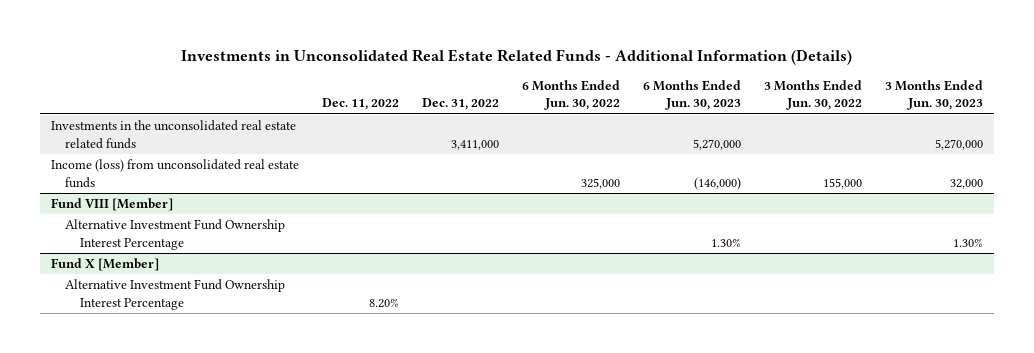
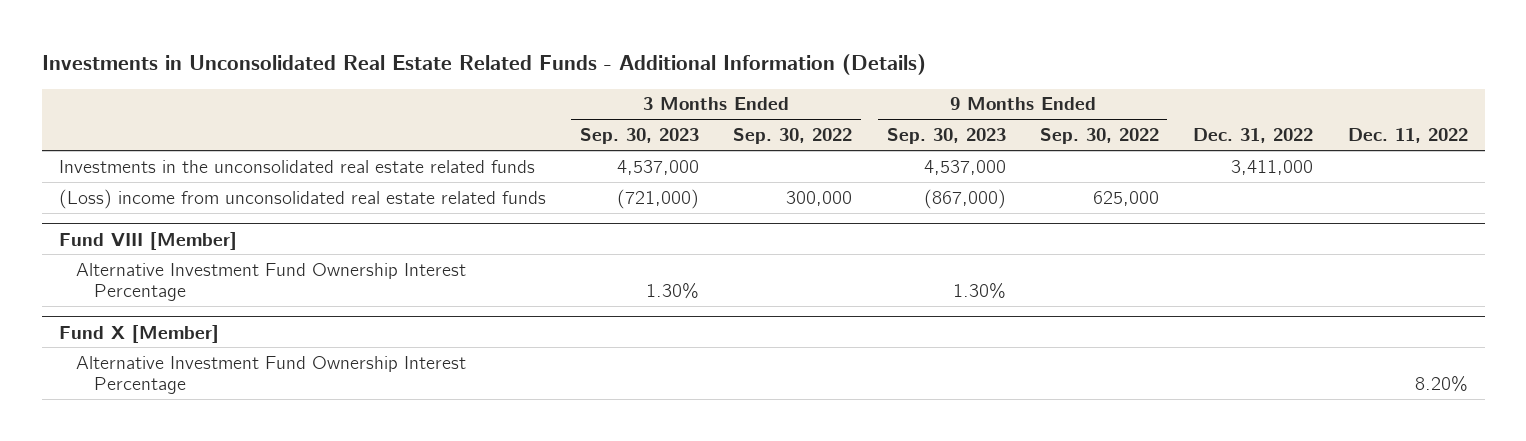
- | Dec. 11, 2022 | Dec. 31, 2022 | 6 Months Ended Jun. 30, 2022 | 6 Months Ended Jun. 30, 2023 | 3 Months Ended Jun. 30, 2022 | 3 Months Ended Jun. 30, 2023
+ | 3 Months Ended Sep. 30, 2023 | 3 Months Ended Sep. 30, 2022 | 9 Months Ended Sep. 30, 2023 | 9 Months Ended Sep. 30, 2022 | Dec. 31, 2022 | Dec. 11, 2022
- Income (loss) from unconsolidated real estate funds | | | 325,000 | (146,000) | 155,000 | 32,000
+ (Loss) income from unconsolidated real estate related funds | (721,000) | 300,000 | (867,000) | 625,000 | |

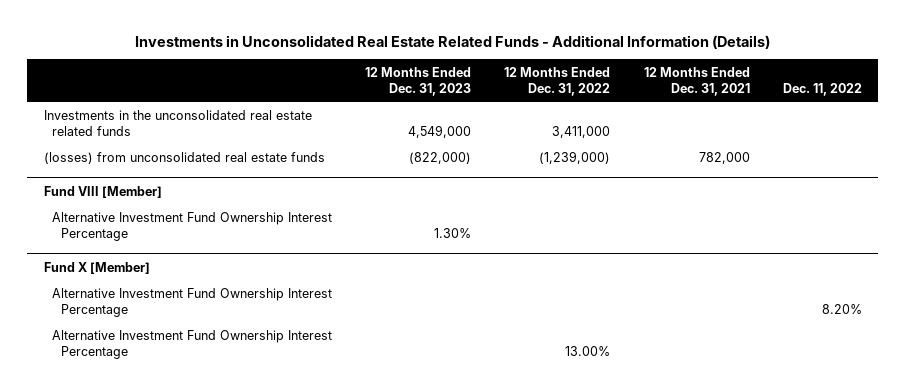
- | 3 Months Ended Sep. 30, 2023 | 3 Months Ended Sep. 30, 2022 | 9 Months Ended Sep. 30, 2023 | 9 Months Ended Sep. 30, 2022 | Dec. 31, 2022 | Dec. 11, 2022
+ | 12 Months Ended Dec. 31, 2023 | 12 Months Ended Dec. 31, 2022 | 12 Months Ended Dec. 31, 2021 | Dec. 11, 2022
- (Loss) income from unconsolidated real estate related funds | (721,000) | 300,000 | (867,000) | 625,000 | |
+ (losses) from unconsolidated real estate funds | (822,000) | (1,239,000) | 782,000 |
@ Fund X [Member]
+ Alternative Investment Fund Ownership Interest Percentage | | 13.00% | |

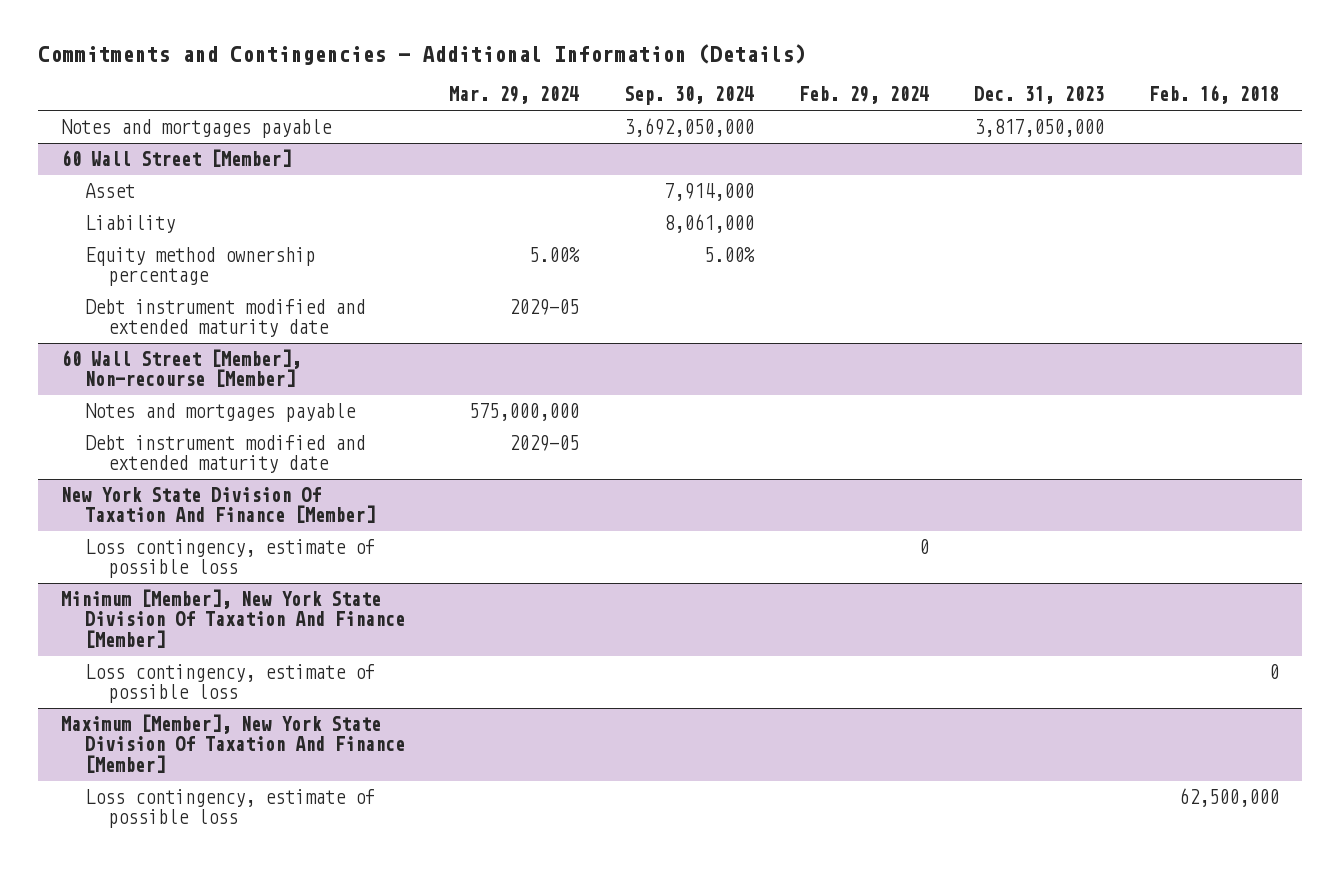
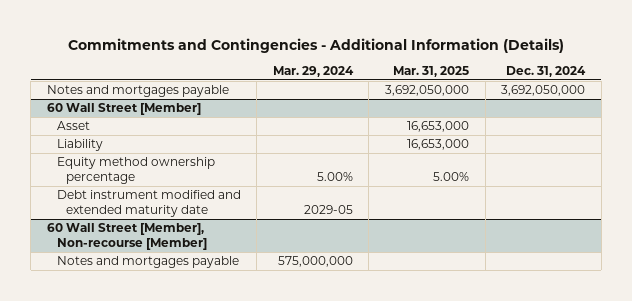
- | Mar. 29, 2024 | Sep. 30, 2024 | Feb. 29, 2024 | Dec. 31, 2023 | Feb. 16, 2018
+ | Mar. 29, 2024 | Mar. 31, 2025 | Dec. 31, 2024
@ 60 Wall Street [Member], Non-recourse [Member]
- Debt instrument modified and extended maturity date | 2029-05 | | | |
- New York State Division Of Taxation And Finance [Member]
- Loss contingency, estimate of possible loss | | | 0 | |
- Minimum [Member], New York State Division Of Taxation And Finance [Member]
- Loss contingency, estimate of possible loss | | | | | 0
- Maximum [Member], New York State Division Of Taxation And Finance [Member]
- Loss contingency, estimate of possible loss | | | | | 62,500,000

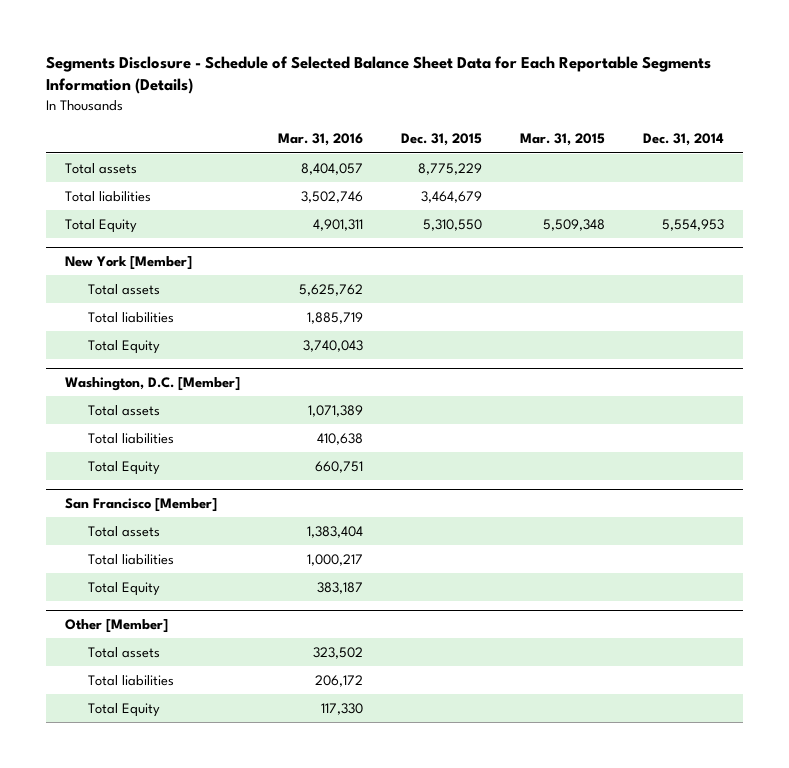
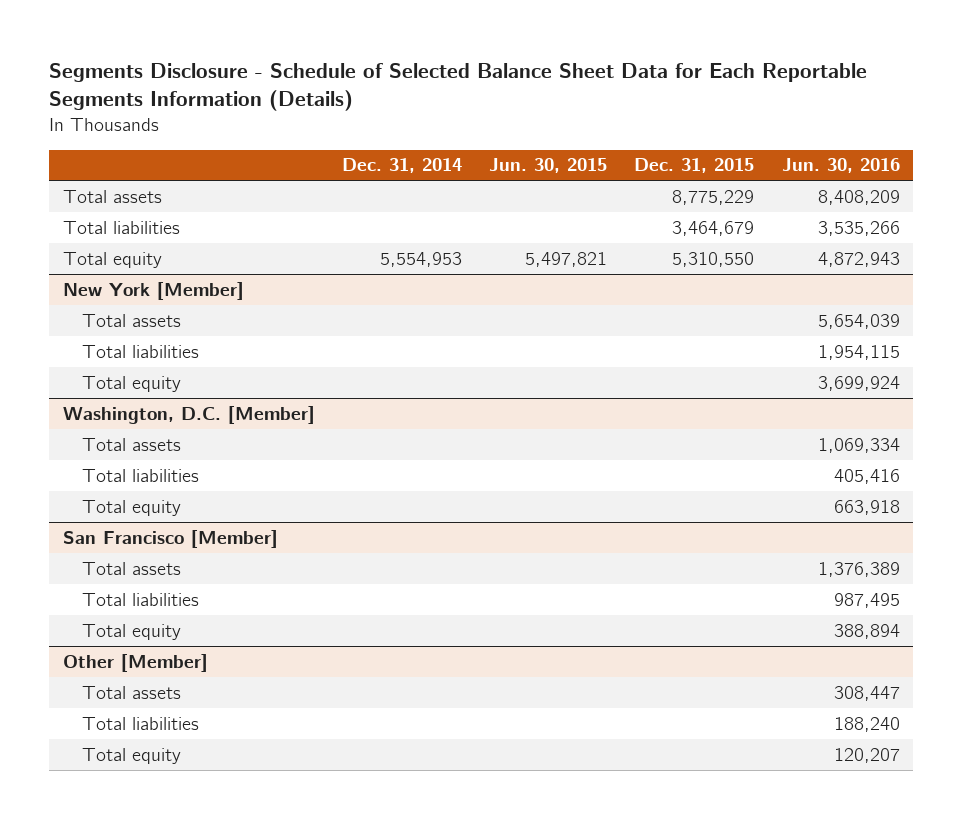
- | Mar. 31, 2016 | Dec. 31, 2015 | Mar. 31, 2015 | Dec. 31, 2014
+ | Dec. 31, 2014 | Jun. 30, 2015 | Dec. 31, 2015 | Jun. 30, 2016
- Total Equity | 4,901,311 | 5,310,550 | 5,509,348 | 5,554,953
+ Total equity | 5,554,953 | 5,497,821 | 5,310,550 | 4,872,943
@ New York [Member]
- Total Equity | 3,740,043 | | |
+ Total equity | | | | 3,699,924
@ Washington, D.C. [Member]
- Total Equity | 660,751 | | |
+ Total equity | | | | 663,918
@ San Francisco [Member]
- Total Equity | 383,187 | | |
+ Total equity | | | | 388,894
@ Other [Member]
- Total Equity | 117,330 | | |
+ Total equity | | | | 120,207

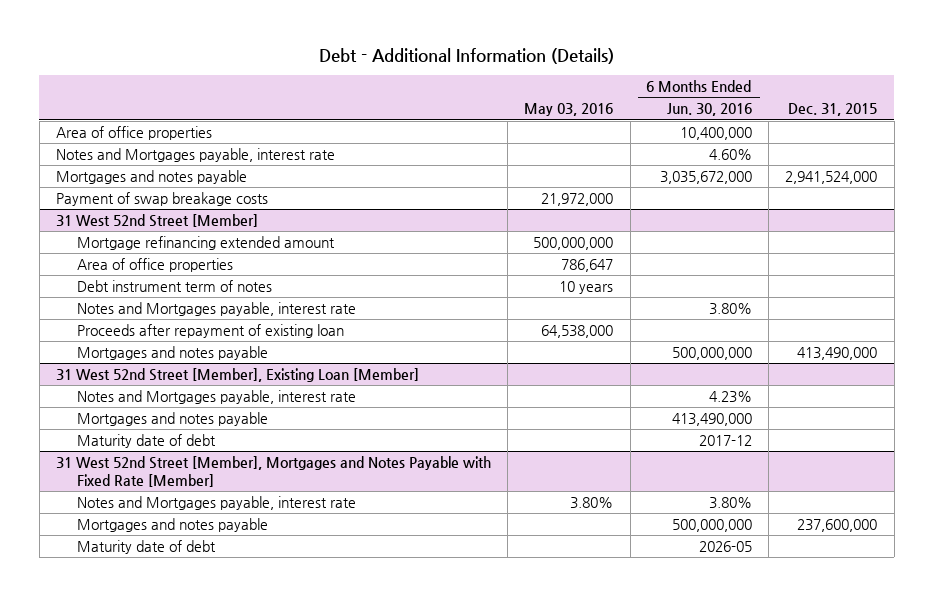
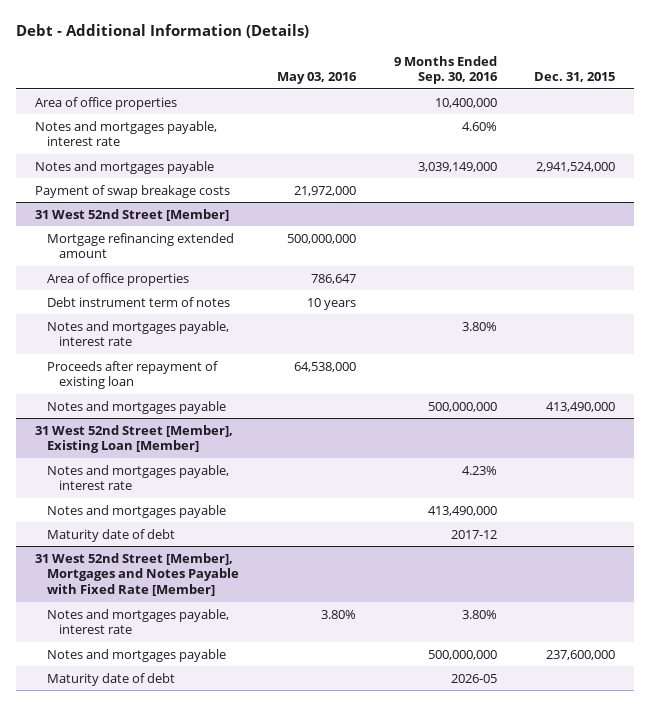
- | May 03, 2016 | 6 Months Ended Jun. 30, 2016 | Dec. 31, 2015
+ | May 03, 2016 | 9 Months Ended Sep. 30, 2016 | Dec. 31, 2015
- Notes and Mortgages payable, interest rate | | 4.60% |
- Mortgages and notes payable | | 3,035,672,000 | 2,941,524,000
+ Notes and mortgages payable, interest rate | | 4.60% |
+ Notes and mortgages payable | | 3,039,149,000 | 2,941,524,000
@ 31 West 52nd Street [Member]
- Notes and Mortgages payable, interest rate | | 3.80% |
+ Notes and mortgages payable, interest rate | | 3.80% |
- Mortgages and notes payable | | 500,000,000 | 413,490,000
+ Notes and mortgages payable | | 500,000,000 | 413,490,000
@ 31 West 52nd Street [Member], Existing Loan [Member]
- Notes and Mortgages payable, interest rate | | 4.23% |
- Mortgages and notes payable | | 413,490,000 |
+ Notes and mortgages payable, interest rate | | 4.23% |
+ Notes and mortgages payable | | 413,490,000 |
@ 31 West 52nd Street [Member], Mortgages and Notes Payable with Fixed Rate [Member]
- Notes and Mortgages payable, interest rate | 3.80% | 3.80% |
- Mortgages and notes payable | | 500,000,000 | 237,600,000
+ Notes and mortgages payable, interest rate | 3.80% | 3.80% |
+ Notes and mortgages payable | | 500,000,000 | 237,600,000

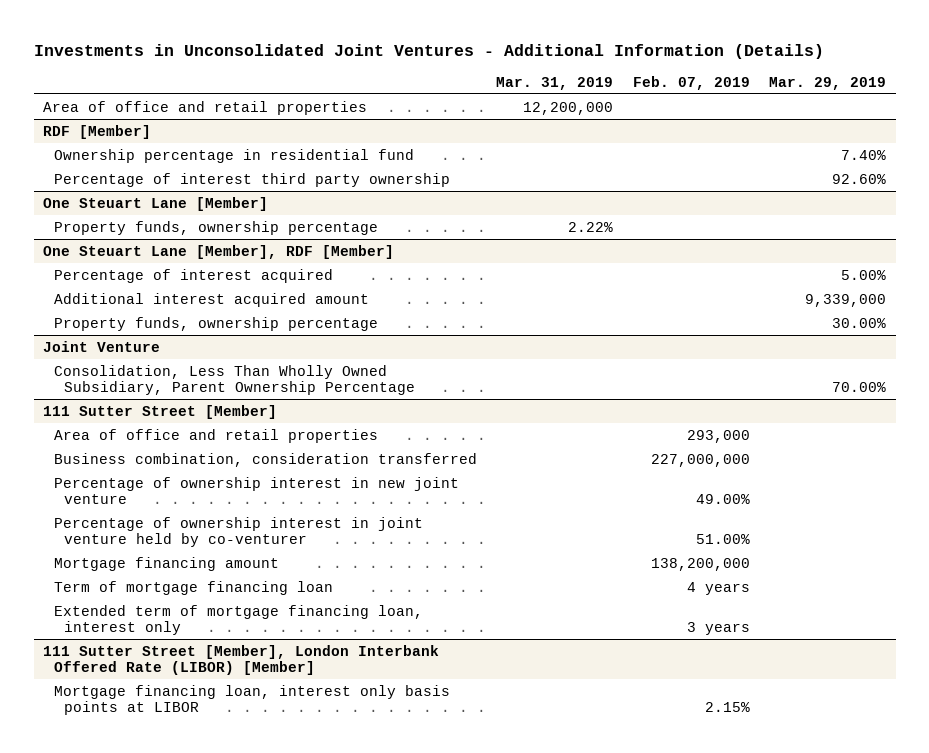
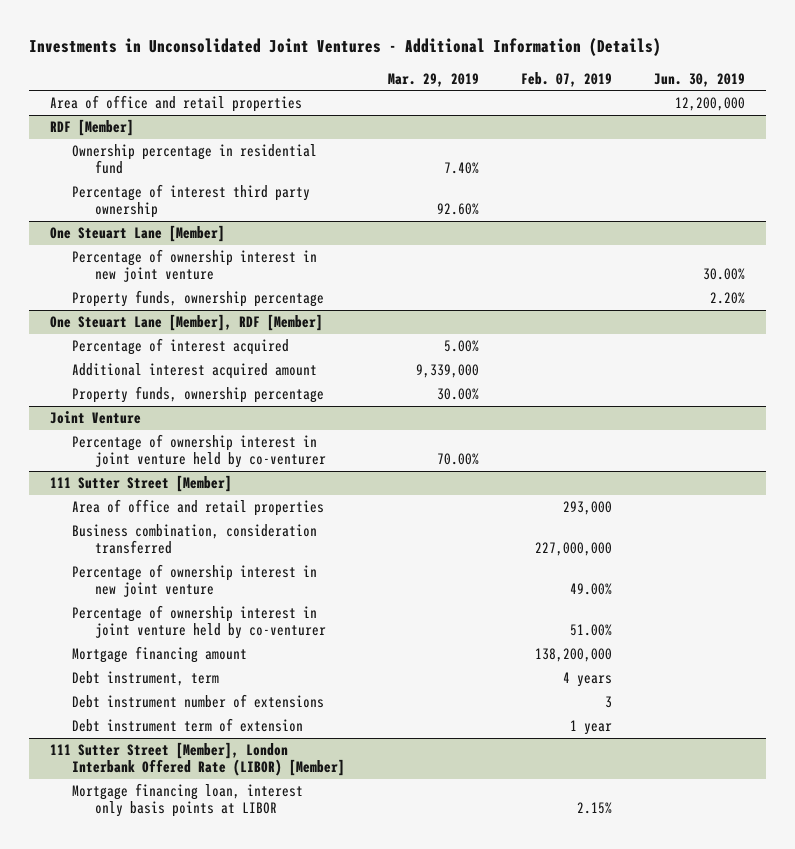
- | Mar. 31, 2019 | Feb. 07, 2019 | Mar. 29, 2019
+ | Mar. 29, 2019 | Feb. 07, 2019 | Jun. 30, 2019
@ One Steuart Lane [Member]
+ Percentage of ownership interest in new joint venture | | | 30.00%
@ Joint Venture
- Consolidation, Less Than Wholly Owned Subsidiary, Parent Ownership Percentage | | | 70.00%
+ Percentage of ownership interest in joint venture held by co-venturer | 70.00% | |
@ 111 Sutter Street [Member]
- Term of mortgage financing loan | | 4 years |
- Extended term of mortgage financing loan, interest only | | 3 years |
+ Debt instrument, term | | 4 years |
+ Debt instrument number of extensions | | 3 |
+ Debt instrument term of extension | | 1 year |

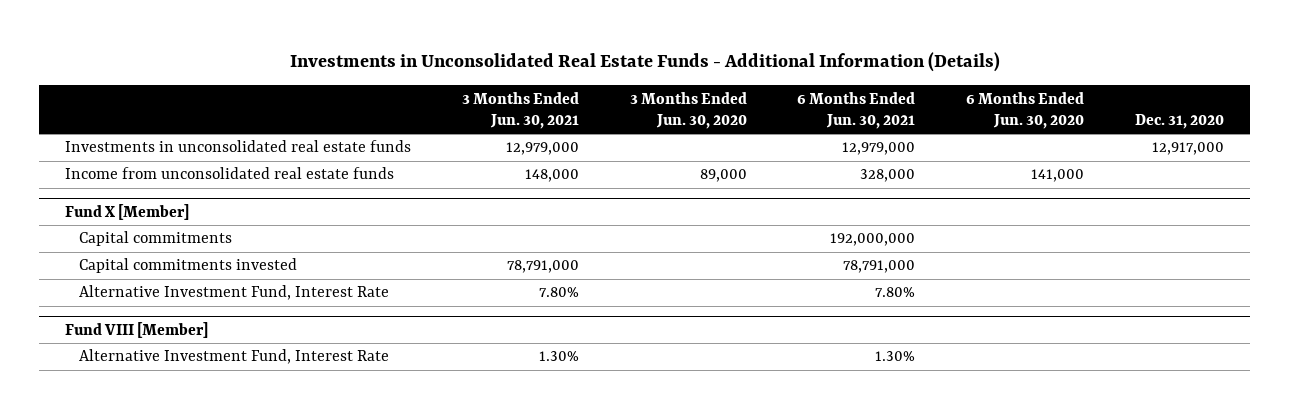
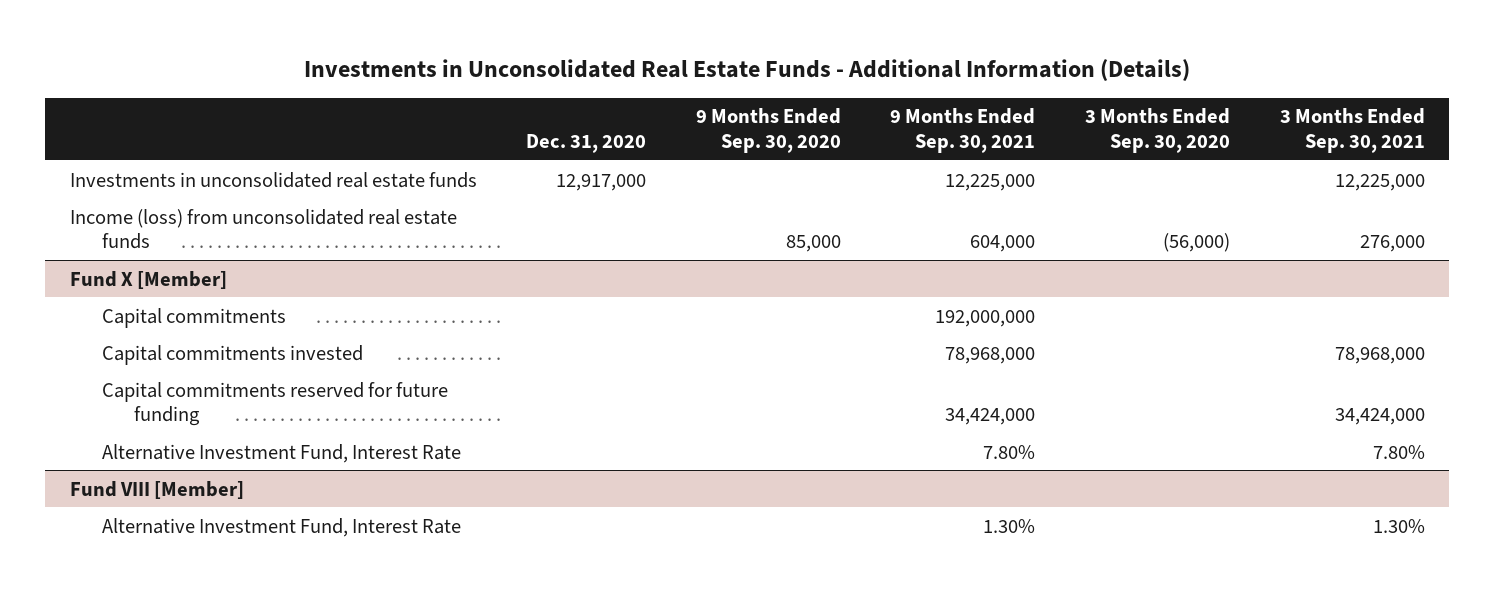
- | 3 Months Ended Jun. 30, 2021 | 3 Months Ended Jun. 30, 2020 | 6 Months Ended Jun. 30, 2021 | 6 Months Ended Jun. 30, 2020 | Dec. 31, 2020
+ | Dec. 31, 2020 | 9 Months Ended Sep. 30, 2020 | 9 Months Ended Sep. 30, 2021 | 3 Months Ended Sep. 30, 2020 | 3 Months Ended Sep. 30, 2021
- Income from unconsolidated real estate funds | 148,000 | 89,000 | 328,000 | 141,000 |
+ Income (loss) from unconsolidated real estate funds | | 85,000 | 604,000 | (56,000) | 276,000
@ Fund X [Member]
+ Capital commitments reserved for future funding | | | 34,424,000 | | 34,424,000

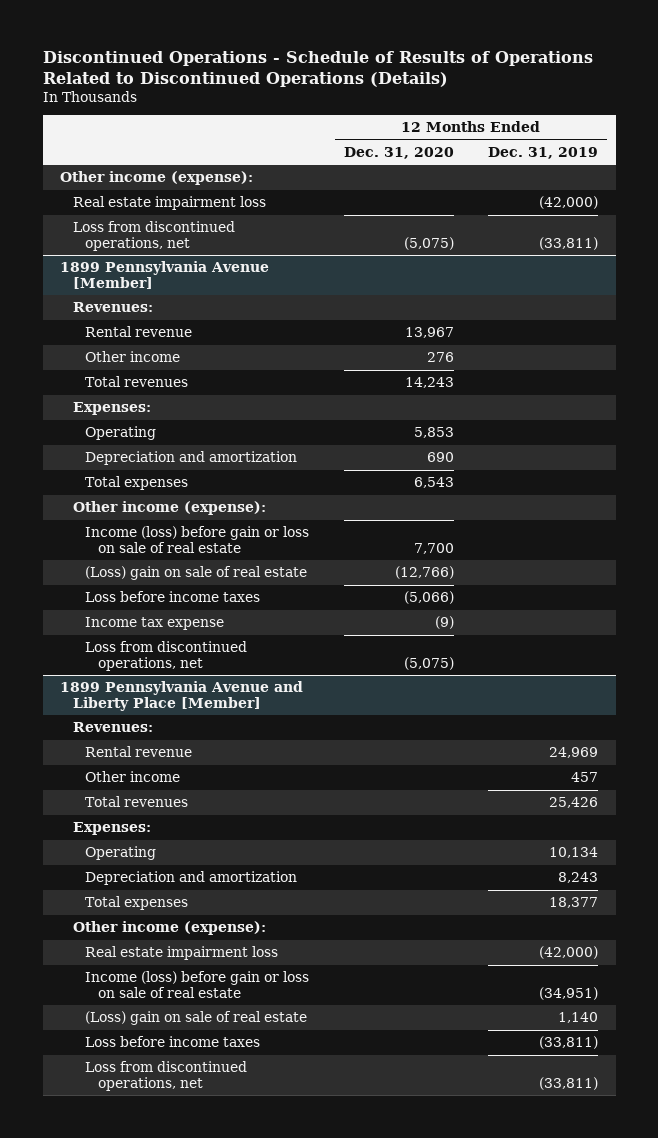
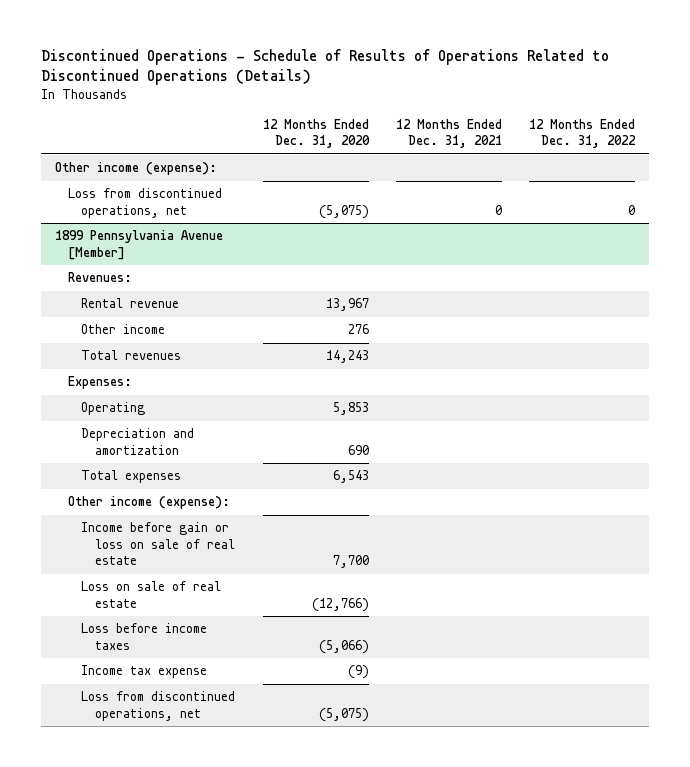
- | 12 Months Ended Dec. 31, 2020 | 12 Months Ended Dec. 31, 2019
+ | 12 Months Ended Dec. 31, 2020 | 12 Months Ended Dec. 31, 2021 | 12 Months Ended Dec. 31, 2022
- Real estate impairment loss | | (42,000)
@ 1899 Pennsylvania Avenue [Member]
- Income (loss) before gain or loss on sale of real estate | 7,700 |
- (Loss) gain on sale of real estate | (12,766) |
+ Income before gain or loss on sale of real estate | 7,700 | |
+ Loss on sale of real estate | (12,766) | |
- 1899 Pennsylvania Avenue and Liberty Place [Member]
- Revenues:
- Rental revenue | | 24,969
- Other income | | 457
- Total revenues | | 25,426
- Expenses:
- Operating | | 10,134
- Depreciation and amortization | | 8,243
- Total expenses | | 18,377
- Other income (expense):
- Real estate impairment loss | | (42,000)
- Income (loss) before gain or loss on sale of real estate | | (34,951)
- (Loss) gain on sale of real estate | | 1,140
- Loss before income taxes | | (33,811)
- Loss from discontinued operations, net | | (33,811)

